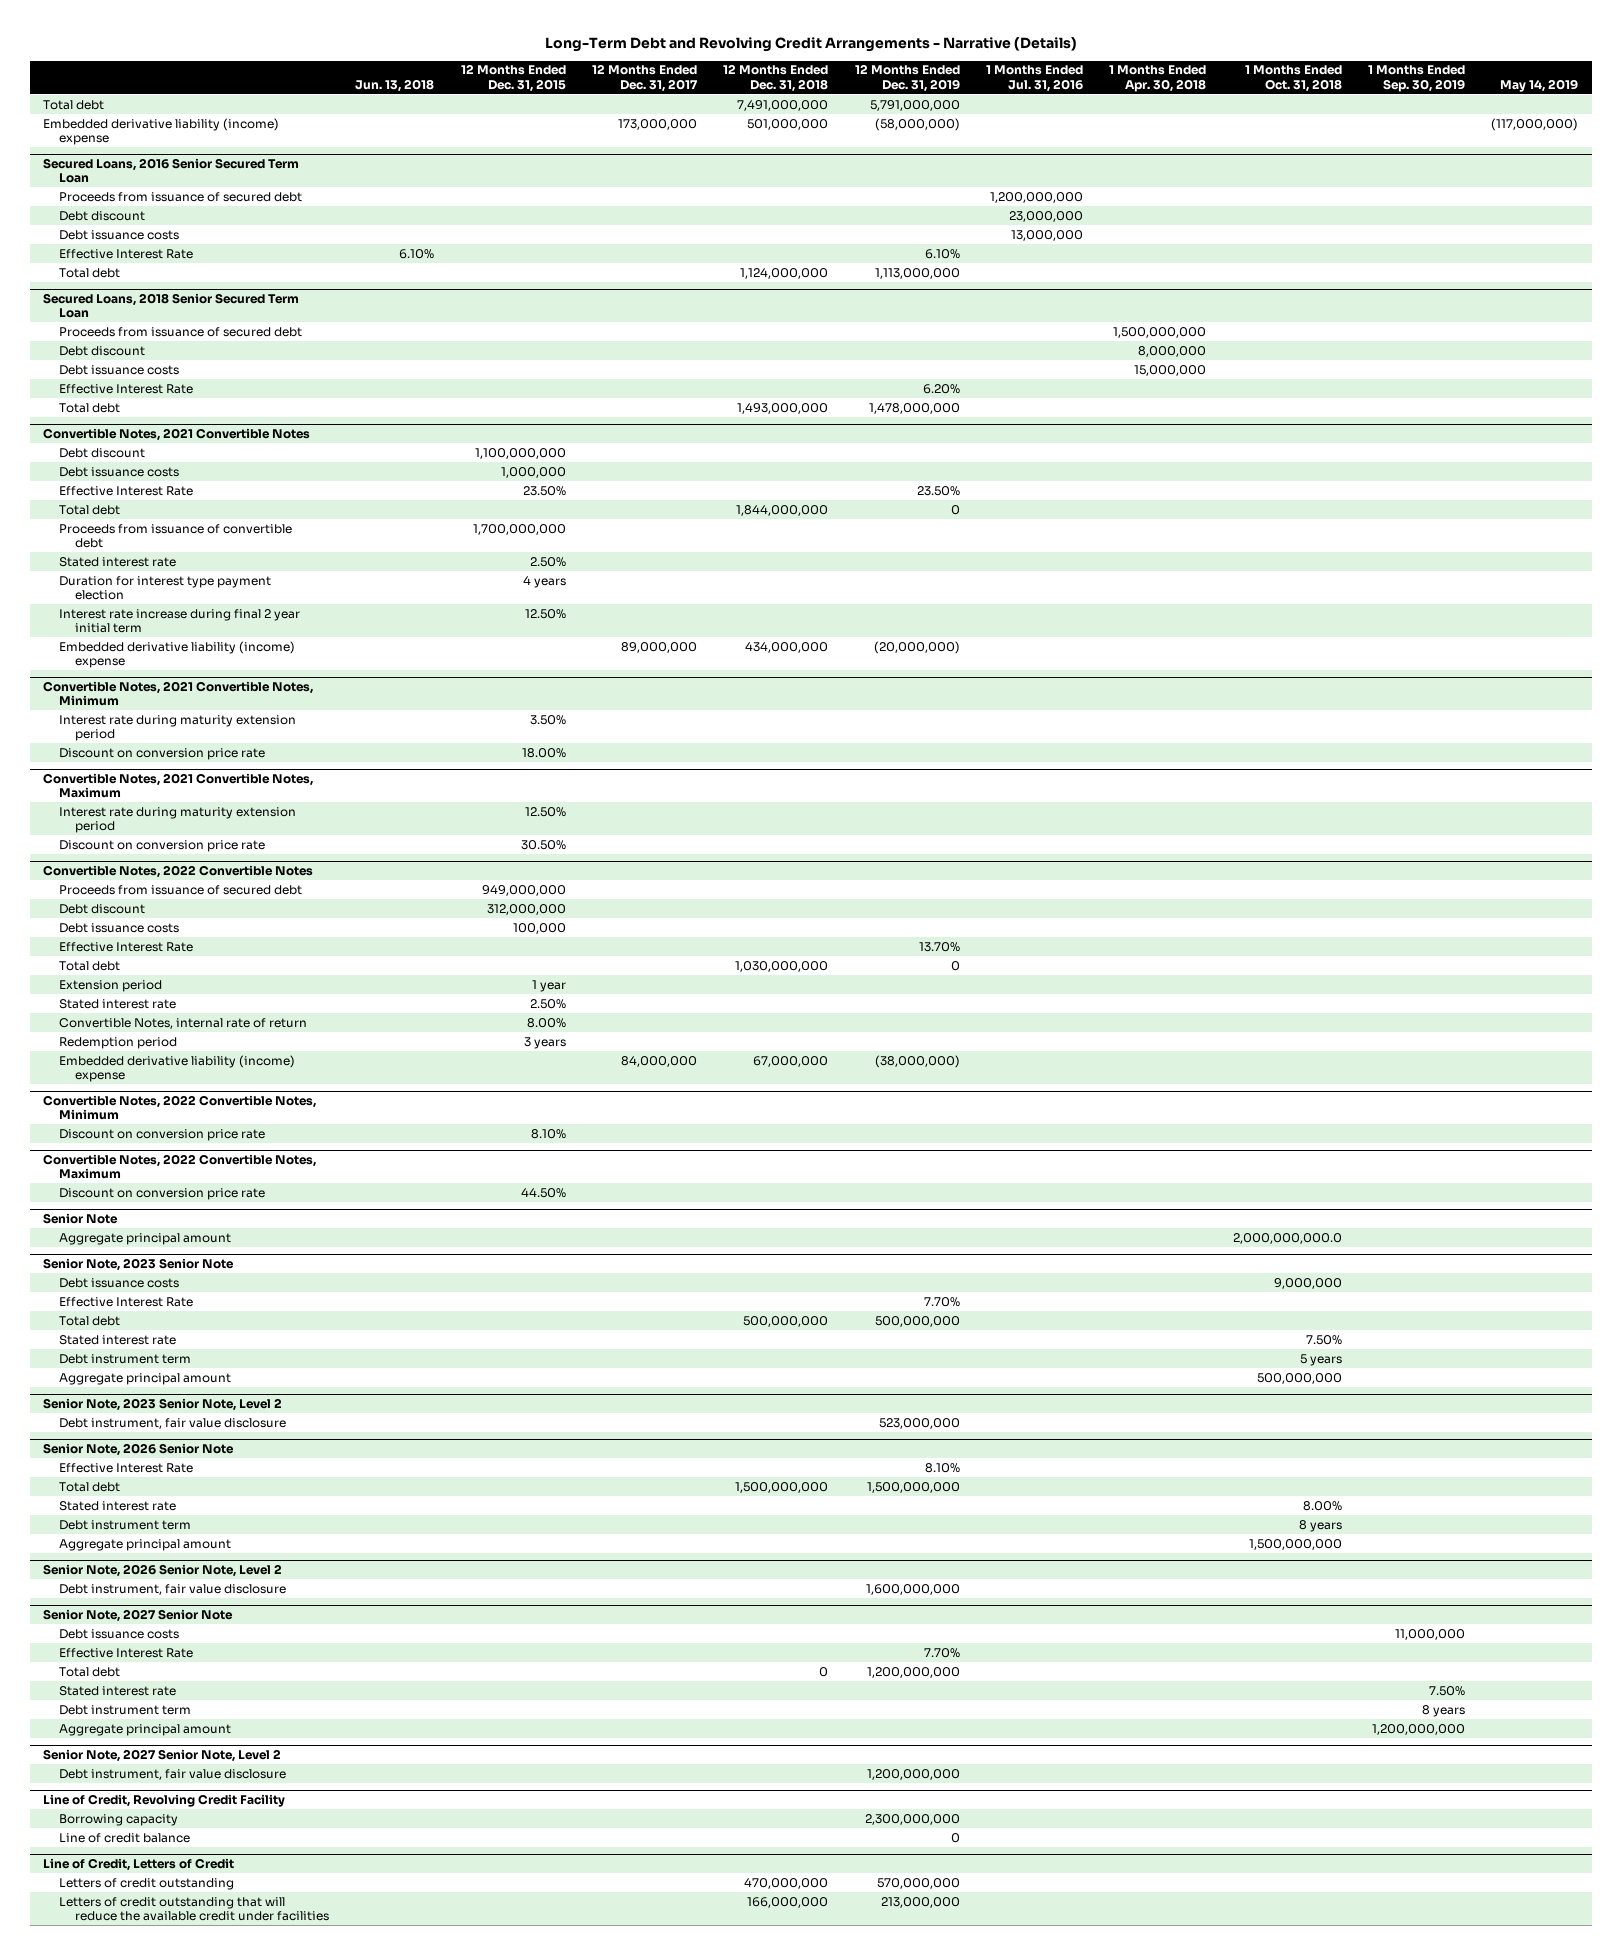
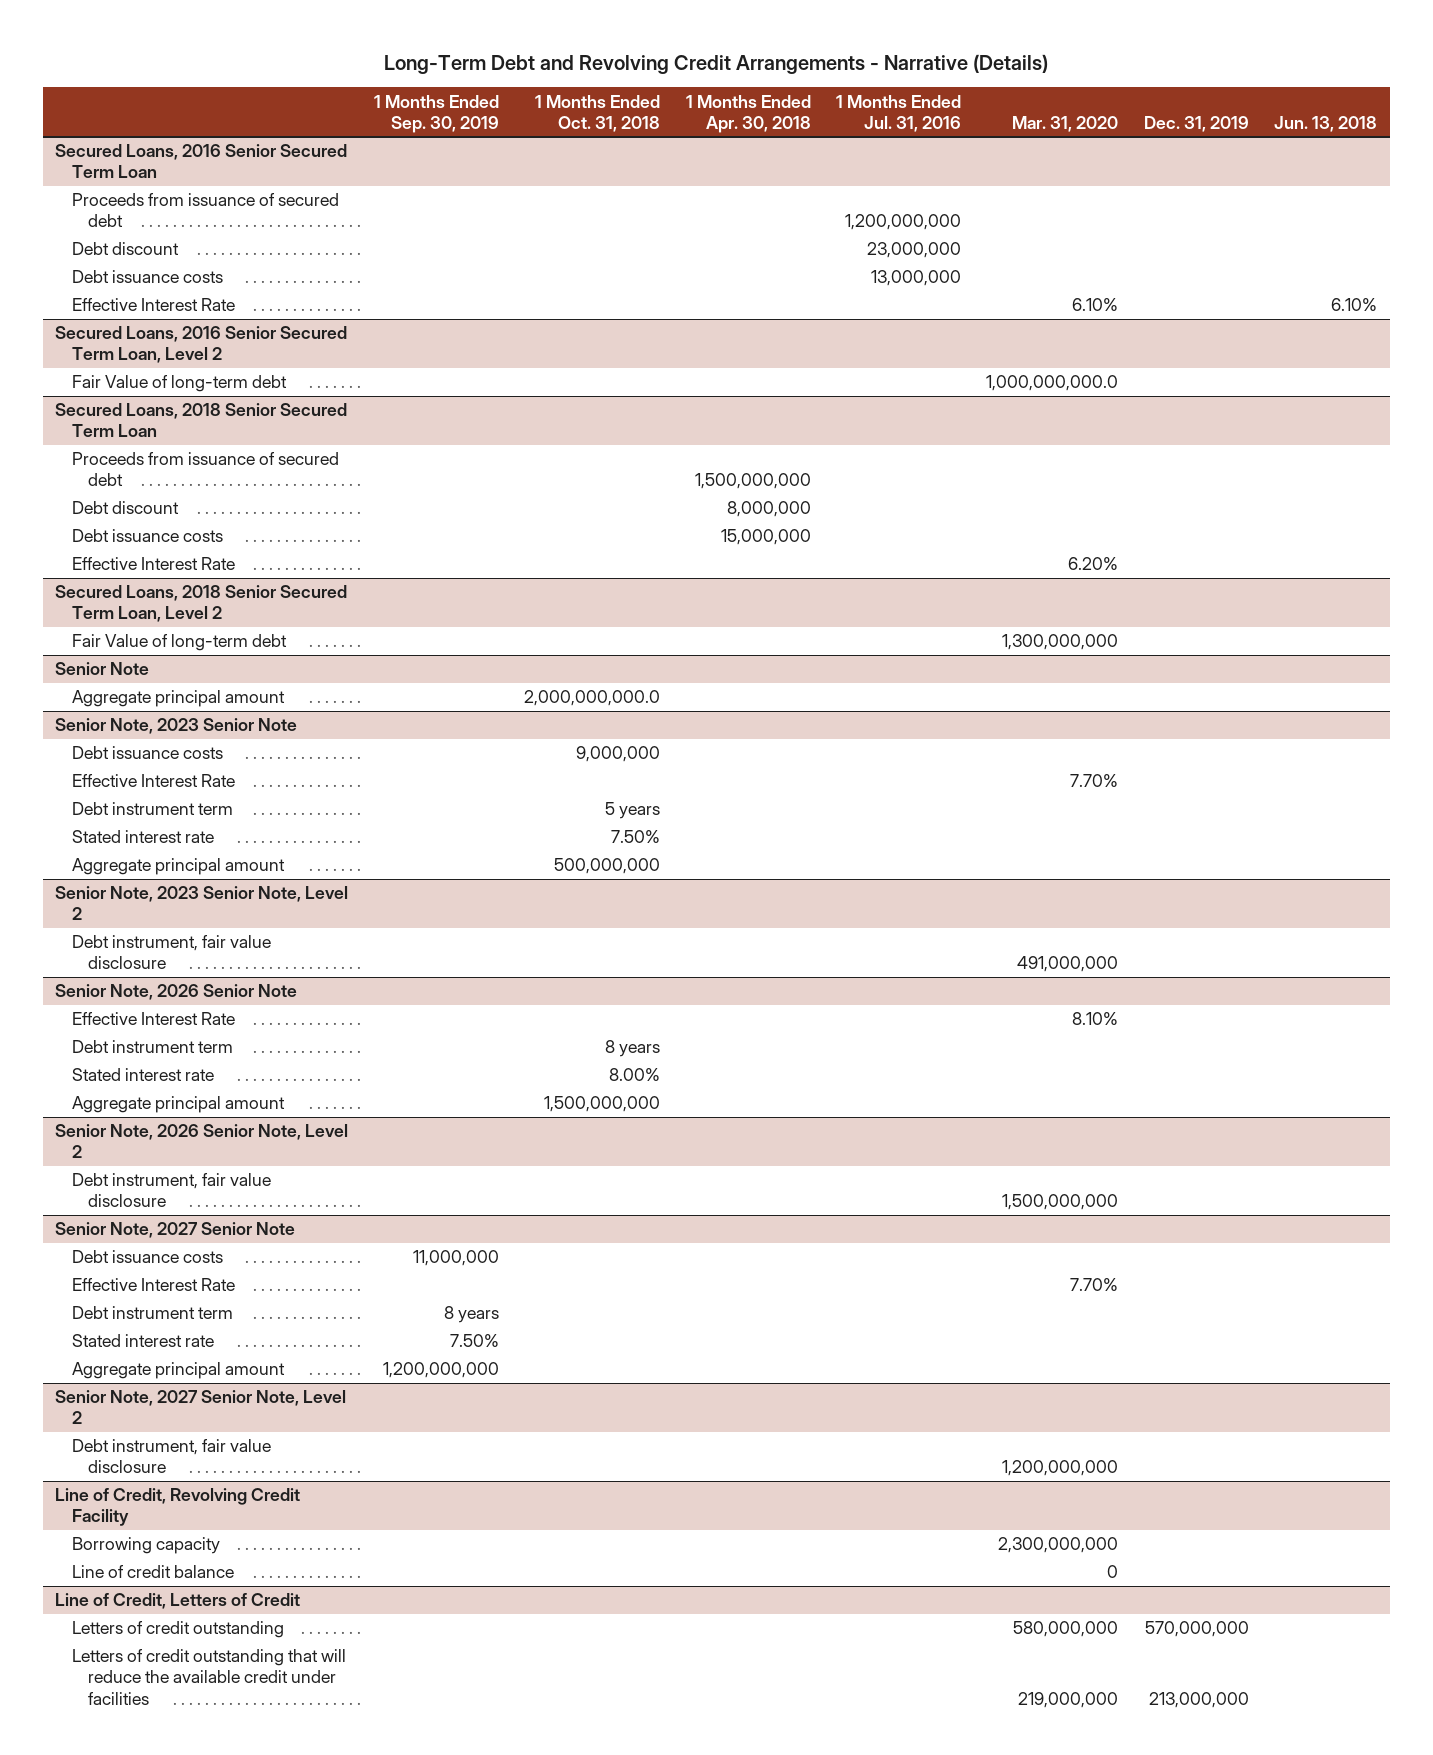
- | Jun. 13, 2018 | 12 Months Ended Dec. 31, 2015 | 12 Months Ended Dec. 31, 2017 | 12 Months Ended Dec. 31, 2018 | 12 Months Ended Dec. 31, 2019 | 1 Months Ended Jul. 31, 2016 | 1 Months Ended Apr. 30, 2018 | 1 Months Ended Oct. 31, 2018 | 1 Months Ended Sep. 30, 2019 | May 14, 2019
+ | 1 Months Ended Sep. 30, 2019 | 1 Months Ended Oct. 31, 2018 | 1 Months Ended Apr. 30, 2018 | 1 Months Ended Jul. 31, 2016 | Mar. 31, 2020 | Dec. 31, 2019 | Jun. 13, 2018
- Total debt | | | | 7,491,000,000 | 5,791,000,000 | | | | |
- Embedded derivative liability (income) expense | | | 173,000,000 | 501,000,000 | (58,000,000) | | | | | (117,000,000)
@ Secured Loans, 2016 Senior Secured Term Loan
- Total debt | | | | 1,124,000,000 | 1,113,000,000 | | | | |
+ Secured Loans, 2016 Senior Secured Term Loan, Level 2
+ Fair Value of long-term debt | | | | | 1,000,000,000.0 | |
@ Secured Loans, 2018 Senior Secured Term Loan
- Total debt | | | | 1,493,000,000 | 1,478,000,000 | | | | |
- Convertible Notes, 2021 Convertible Notes
- Debt discount | | 1,100,000,000 | | | | | | | |
- Debt issuance costs | | 1,000,000 | | | | | | | |
- Effective Interest Rate | | 23.50% | | | 23.50% | | | | |
- Total debt | | | | 1,844,000,000 | 0 | | | | |
- Proceeds from issuance of convertible debt | | 1,700,000,000 | | | | | | | |
- Stated interest rate | | 2.50% | | | | | | | |
- Duration for interest type payment election | | 4 years | | | | | | | |
- Interest rate increase during final 2 year initial term | | 12.50% | | | | | | | |
- Embedded derivative liability (income) expense | | | 89,000,000 | 434,000,000 | (20,000,000) | | | | |
- Convertible Notes, 2021 Convertible Notes, Minimum
- Interest rate during maturity extension period | | 3.50% | | | | | | | |
- Discount on conversion price rate | | 18.00% | | | | | | | |
- Convertible Notes, 2021 Convertible Notes, Maximum
- Interest rate during maturity extension period | | 12.50% | | | | | | | |
- Discount on conversion price rate | | 30.50% | | | | | | | |
- Convertible Notes, 2022 Convertible Notes
- Proceeds from issuance of secured debt | | 949,000,000 | | | | | | | |
- Debt discount | | 312,000,000 | | | | | | | |
- Debt issuance costs | | 100,000 | | | | | | | |
- Effective Interest Rate | | | | | 13.70% | | | | |
- Total debt | | | | 1,030,000,000 | 0 | | | | |
- Extension period | | 1 year | | | | | | | |
- Stated interest rate | | 2.50% | | | | | | | |
- Convertible Notes, internal rate of return | | 8.00% | | | | | | | |
- Redemption period | | 3 years | | | | | | | |
- Embedded derivative liability (income) expense | | | 84,000,000 | 67,000,000 | (38,000,000) | | | | |
- Convertible Notes, 2022 Convertible Notes, Minimum
- Discount on conversion price rate | | 8.10% | | | | | | | |
- Convertible Notes, 2022 Convertible Notes, Maximum
- Discount on conversion price rate | | 44.50% | | | | | | | |
+ Secured Loans, 2018 Senior Secured Term Loan, Level 2
+ Fair Value of long-term debt | | | | | 1,300,000,000 | |
@ Senior Note, 2023 Senior Note
- Total debt | | | | 500,000,000 | 500,000,000 | | | | |
moved down: Stated interest rate | | 7.50% | | | | |
@ Senior Note, 2026 Senior Note
- Total debt | | | | 1,500,000,000 | 1,500,000,000 | | | | |
moved down: Stated interest rate | | 8.00% | | | | |
@ Senior Note, 2027 Senior Note
- Total debt | | | | 0 | 1,200,000,000 | | | | |
moved down: Stated interest rate | 7.50% | | | | | |

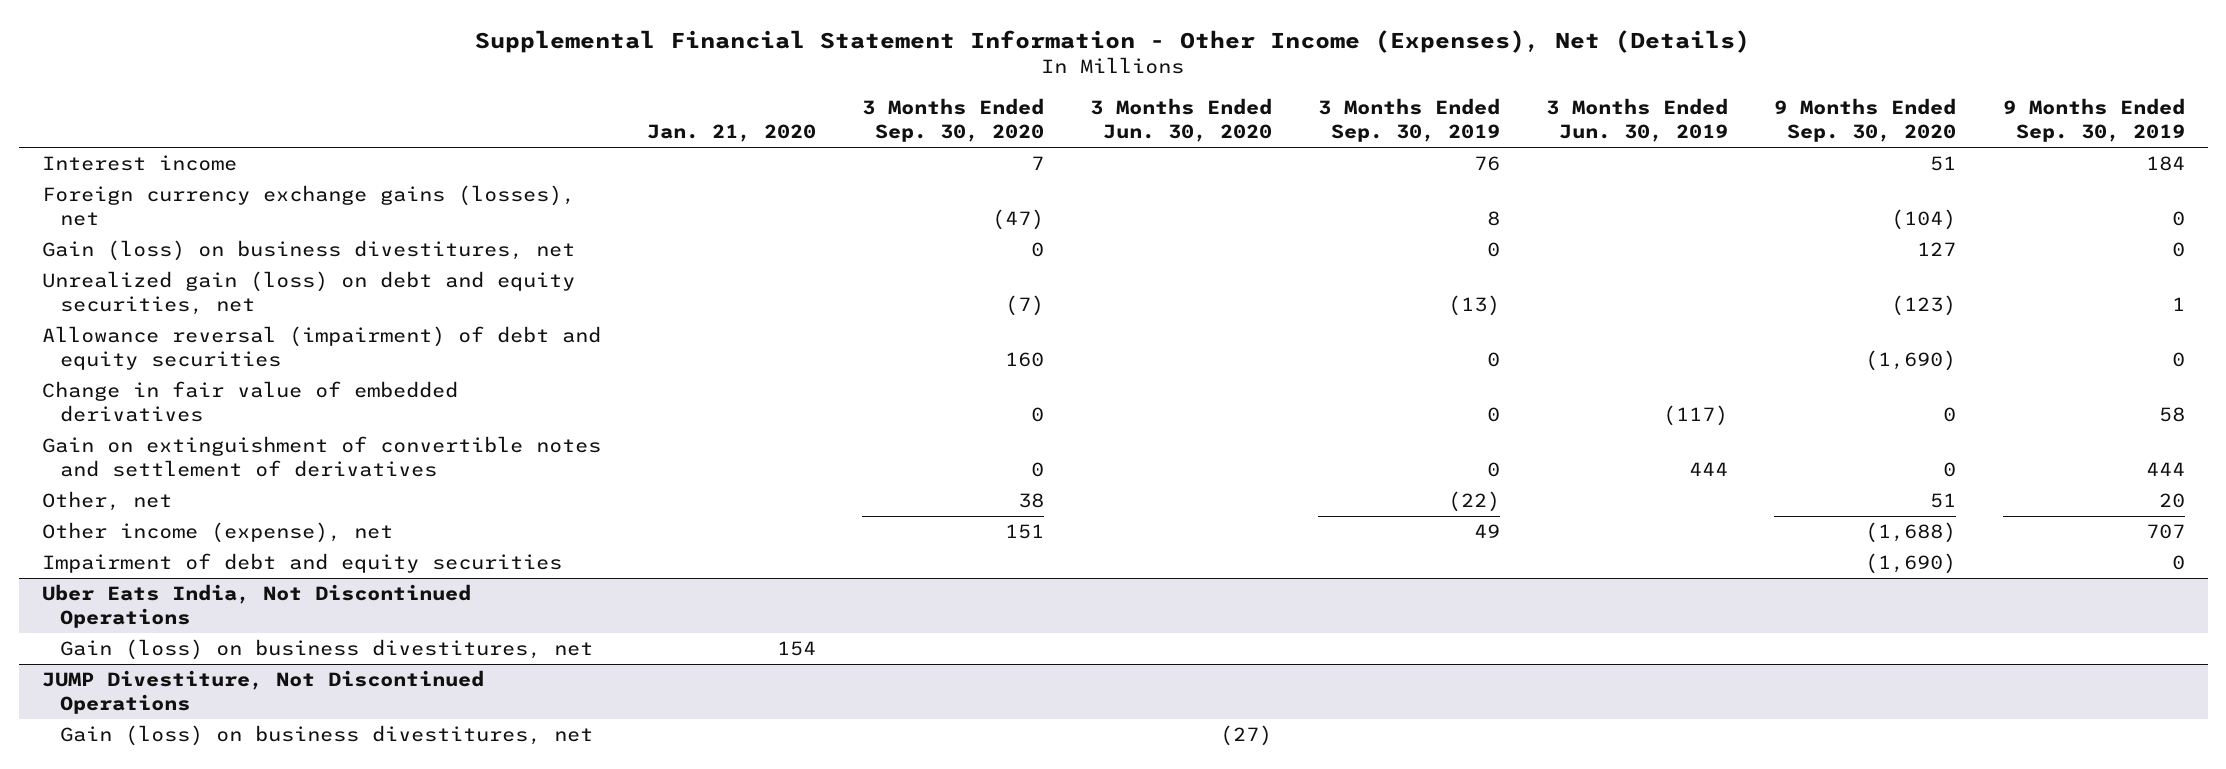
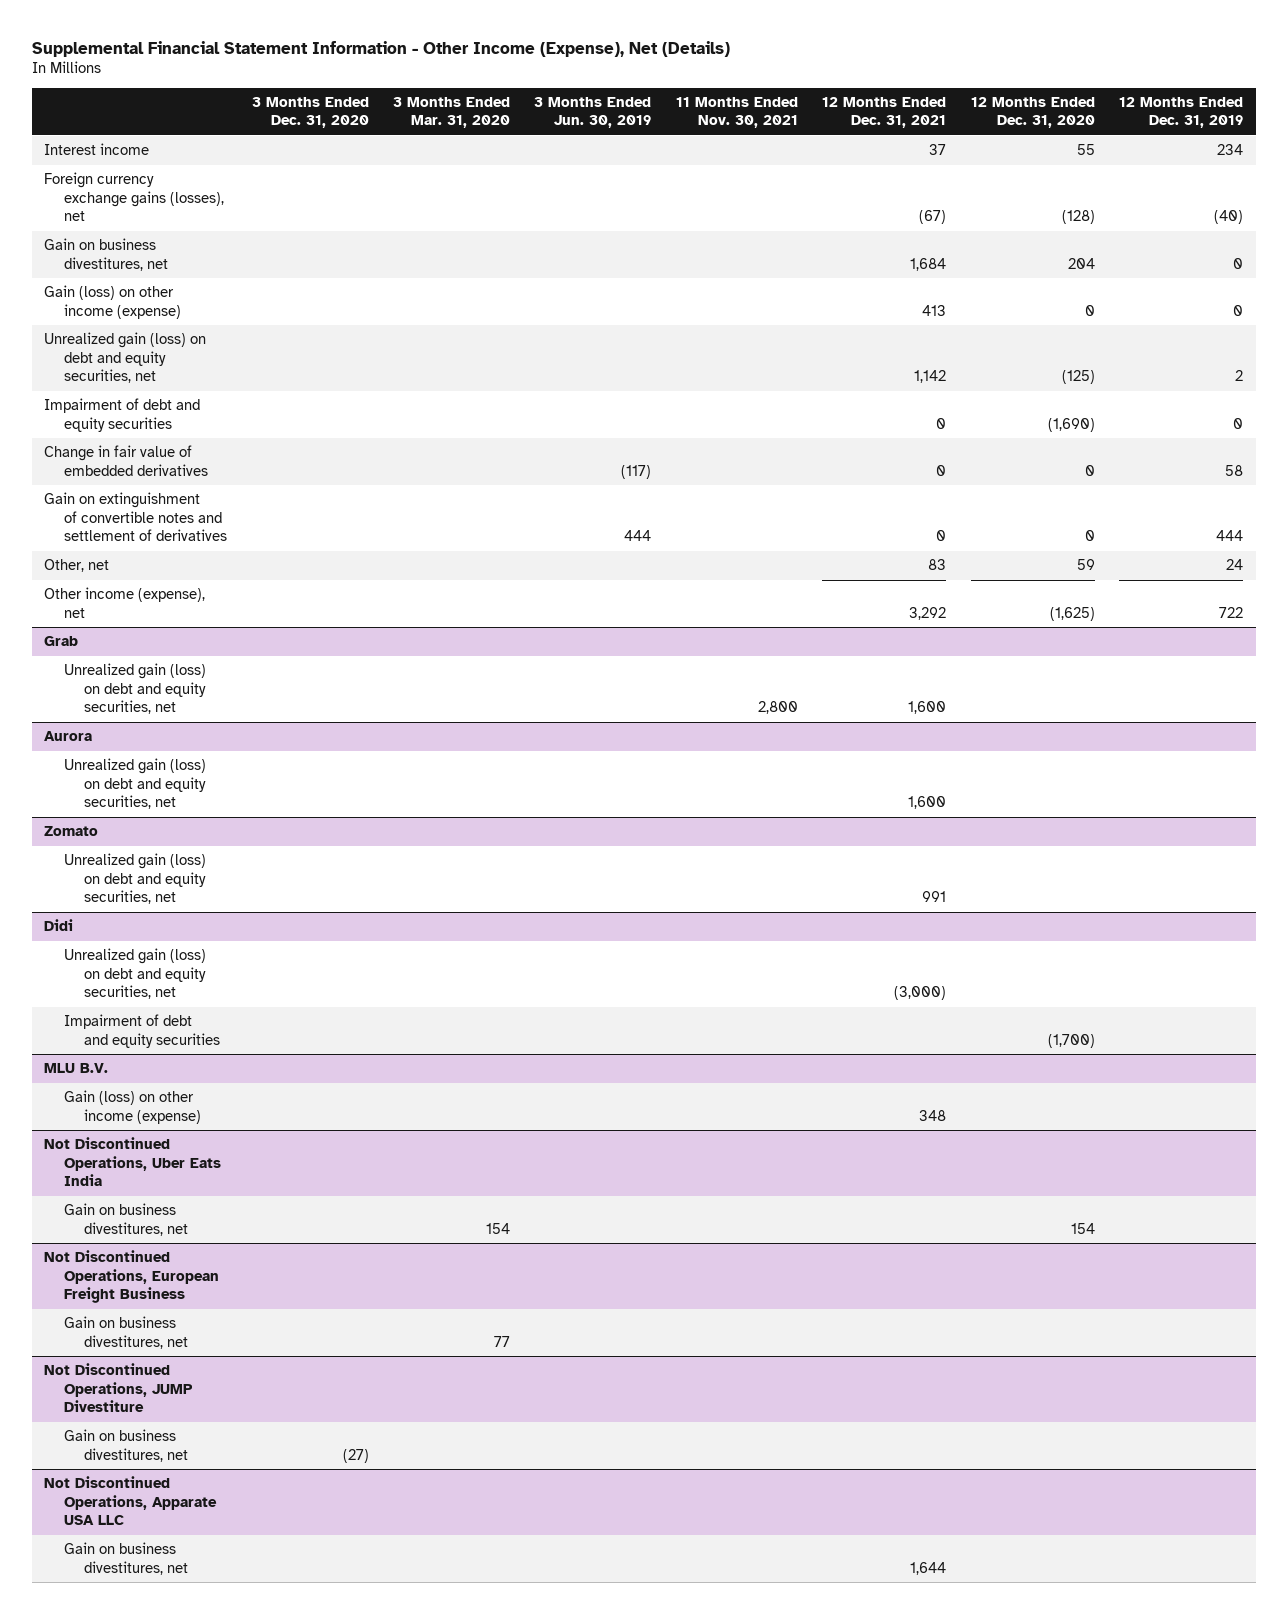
- Supplemental Financial Statement Information - Other Income (Expenses), Net (Details)
+ Supplemental Financial Statement Information - Other Income (Expense), Net (Details)
- | Jan. 21, 2020 | 3 Months Ended Sep. 30, 2020 | 3 Months Ended Jun. 30, 2020 | 3 Months Ended Sep. 30, 2019 | 3 Months Ended Jun. 30, 2019 | 9 Months Ended Sep. 30, 2020 | 9 Months Ended Sep. 30, 2019
+ | 3 Months Ended Dec. 31, 2020 | 3 Months Ended Mar. 31, 2020 | 3 Months Ended Jun. 30, 2019 | 11 Months Ended Nov. 30, 2021 | 12 Months Ended Dec. 31, 2021 | 12 Months Ended Dec. 31, 2020 | 12 Months Ended Dec. 31, 2019
- Gain (loss) on business divestitures, net | | 0 | | 0 | | 127 | 0
+ Gain on business divestitures, net | | | | | 1,684 | 204 | 0
+ Gain (loss) on other income (expense) | | | | | 413 | 0 | 0
- Allowance reversal (impairment) of debt and equity securities | | 160 | | 0 | | (1,690) | 0
moved up: Impairment of debt and equity securities | | | | | 0 | (1,690) | 0
- Uber Eats India, Not Discontinued Operations
- Gain (loss) on business divestitures, net | 154 | | | | | |
- JUMP Divestiture, Not Discontinued Operations
- Gain (loss) on business divestitures, net | | | (27) | | | |
+ Grab
+ Unrealized gain (loss) on debt and equity securities, net | | | | 2,800 | 1,600 | |
+ Aurora
+ Unrealized gain (loss) on debt and equity securities, net | | | | | 1,600 | |
+ Zomato
+ Unrealized gain (loss) on debt and equity securities, net | | | | | 991 | |
+ Didi
+ Unrealized gain (loss) on debt and equity securities, net | | | | | (3,000) | |
+ Impairment of debt and equity securities | | | | | | (1,700) |
+ MLU B.V.
+ Gain (loss) on other income (expense) | | | | | 348 | |
+ Not Discontinued Operations, Uber Eats India
+ Gain on business divestitures, net | | 154 | | | | 154 |
+ Not Discontinued Operations, European Freight Business
+ Gain on business divestitures, net | | 77 | | | | |
+ Not Discontinued Operations, JUMP Divestiture
+ Gain on business divestitures, net | (27) | | | | | |
+ Not Discontinued Operations, Apparate USA LLC
+ Gain on business divestitures, net | | | | | 1,644 | |

